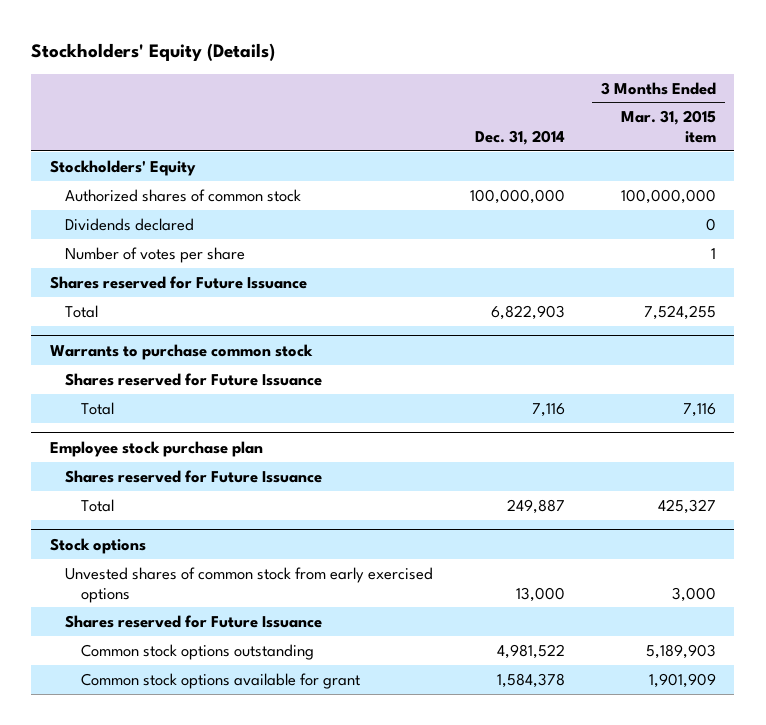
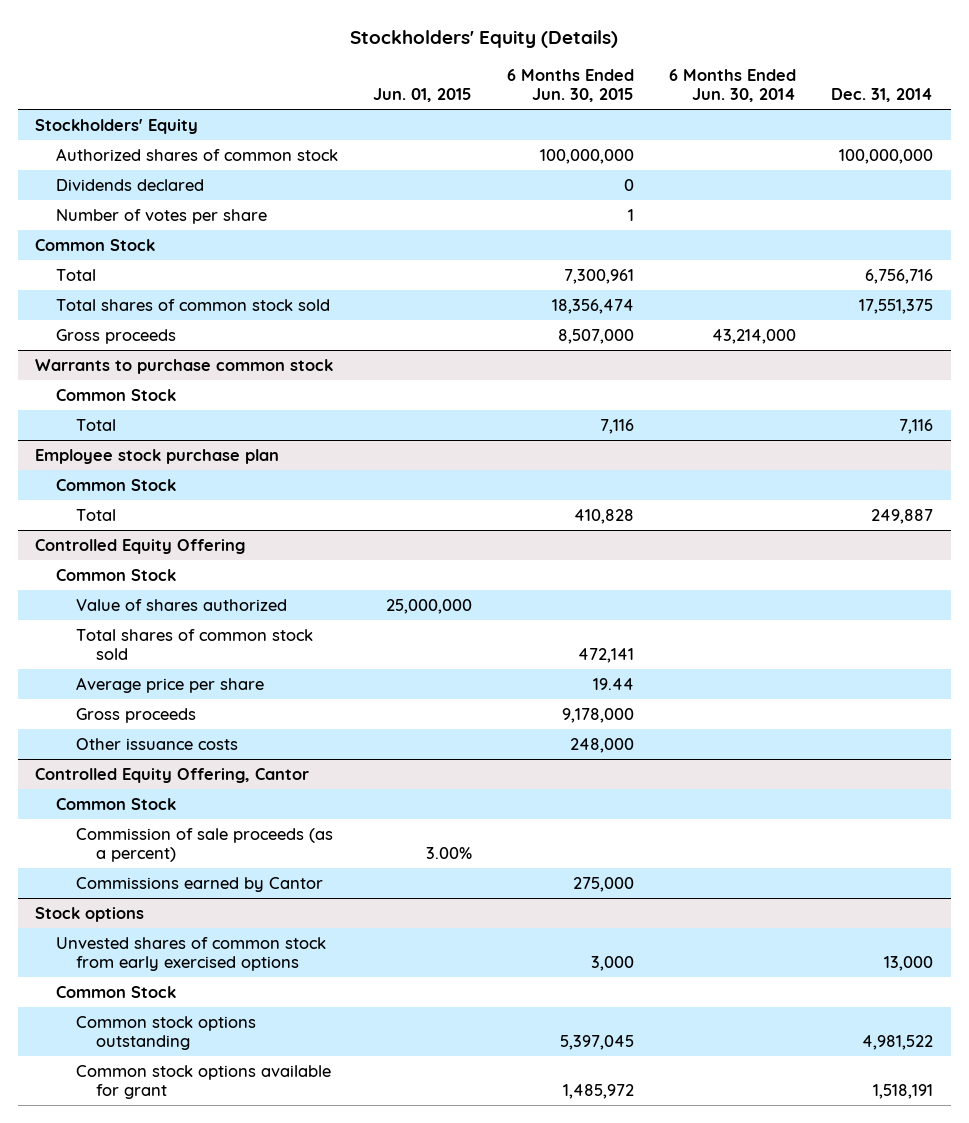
- | Dec. 31, 2014 | 3 Months Ended Mar. 31, 2015 item
+ | Jun. 01, 2015 | 6 Months Ended Jun. 30, 2015 | 6 Months Ended Jun. 30, 2014 | Dec. 31, 2014
- Shares reserved for Future Issuance
- Total | 6,822,903 | 7,524,255
+ Common Stock
+ Total | | 7,300,961 | | 6,756,716
+ Total shares of common stock sold | | 18,356,474 | | 17,551,375
+ Gross proceeds | | 8,507,000 | 43,214,000 |
@ Warrants to purchase common stock
- Shares reserved for Future Issuance
+ Common Stock
@ Employee stock purchase plan
- Shares reserved for Future Issuance
+ Common Stock
+ Controlled Equity Offering
+ Common Stock
+ Value of shares authorized | 25,000,000 | | |
+ Total shares of common stock sold | | 472,141 | |
+ Average price per share | | 19.44 | |
+ Gross proceeds | | 9,178,000 | |
+ Other issuance costs | | 248,000 | |
+ Controlled Equity Offering, Cantor
+ Common Stock
+ Commission of sale proceeds (as a percent) | 3.00% | | |
+ Commissions earned by Cantor | | 275,000 | |
@ Stock options
- Shares reserved for Future Issuance
+ Common Stock
- Common stock options available for grant | 1,584,378 | 1,901,909
+ Common stock options available for grant | | 1,485,972 | | 1,518,191

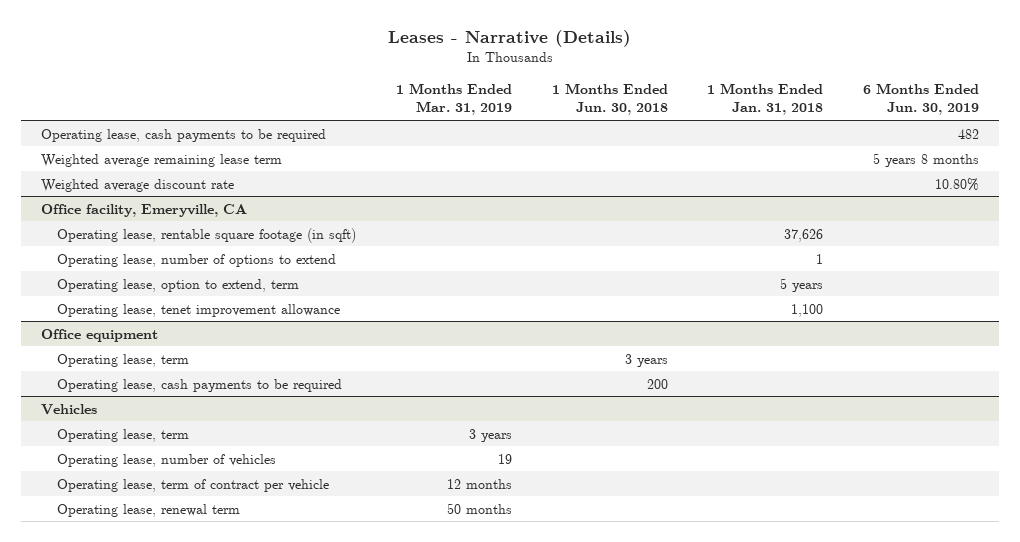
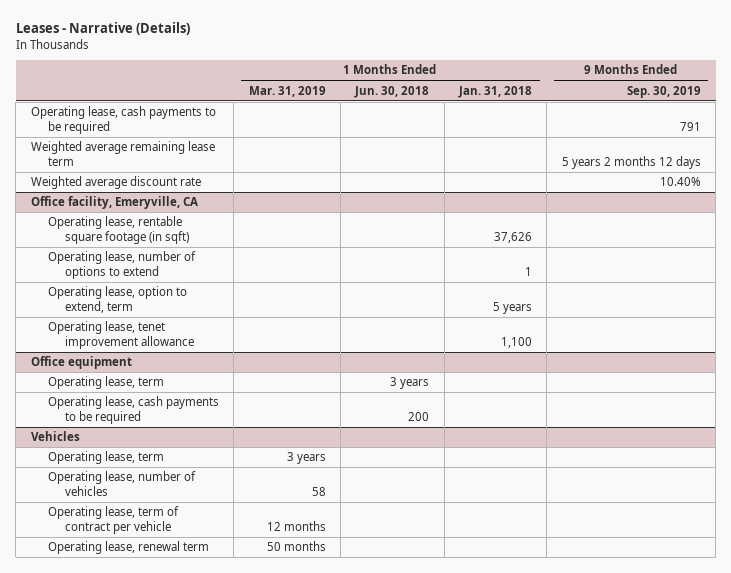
- | 1 Months Ended Mar. 31, 2019 | 1 Months Ended Jun. 30, 2018 | 1 Months Ended Jan. 31, 2018 | 6 Months Ended Jun. 30, 2019
+ | 1 Months Ended Mar. 31, 2019 | 1 Months Ended Jun. 30, 2018 | 1 Months Ended Jan. 31, 2018 | 9 Months Ended Sep. 30, 2019
@ Vehicles
- Operating lease, number of vehicles | 19 | | |
+ Operating lease, number of vehicles | 58 | | |

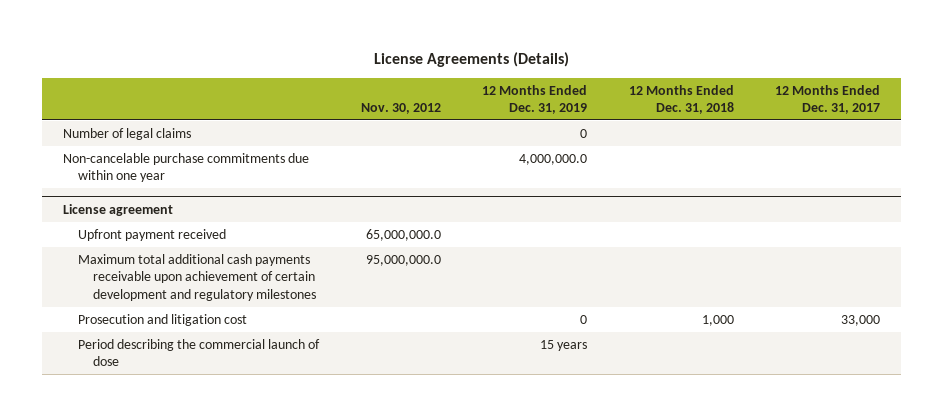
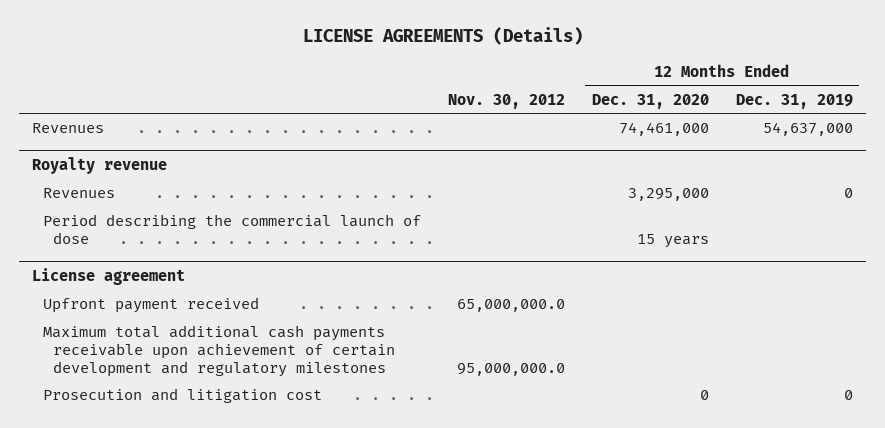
- License Agreements (Details)
+ LICENSE AGREEMENTS (Details)
- | Nov. 30, 2012 | 12 Months Ended Dec. 31, 2019 | 12 Months Ended Dec. 31, 2018 | 12 Months Ended Dec. 31, 2017
+ | Nov. 30, 2012 | 12 Months Ended Dec. 31, 2020 | 12 Months Ended Dec. 31, 2019
- Number of legal claims | | 0 | |
- Non-cancelable purchase commitments due within one year | | 4,000,000.0 | |
+ Revenues | | 74,461,000 | 54,637,000
+ Royalty revenue
+ Revenues | | 3,295,000 | 0
+ Period describing the commercial launch of dose | | 15 years |
@ License agreement
- Period describing the commercial launch of dose | | 15 years | |

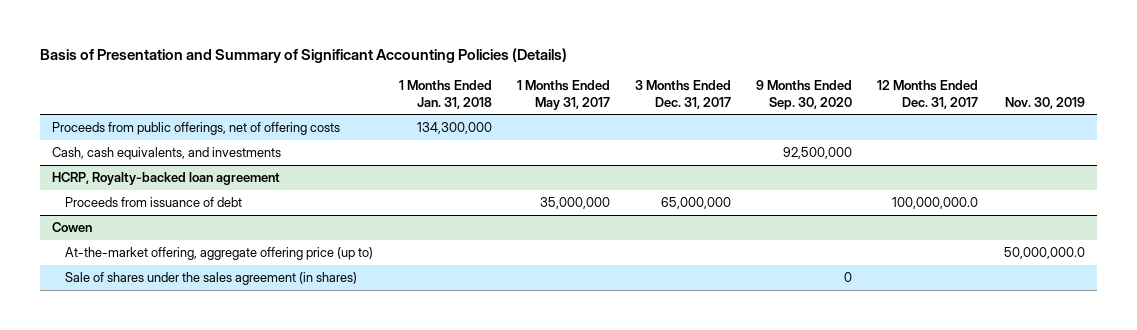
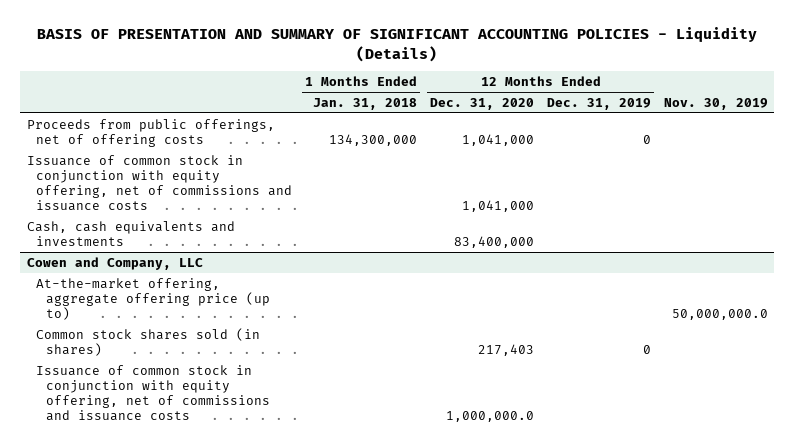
- Basis of Presentation and Summary of Significant Accounting Policies (Details)
+ BASIS OF PRESENTATION AND SUMMARY OF SIGNIFICANT ACCOUNTING POLICIES - Liquidity (Details)
- | 1 Months Ended Jan. 31, 2018 | 1 Months Ended May 31, 2017 | 3 Months Ended Dec. 31, 2017 | 9 Months Ended Sep. 30, 2020 | 12 Months Ended Dec. 31, 2017 | Nov. 30, 2019
+ | 1 Months Ended Jan. 31, 2018 | 12 Months Ended Dec. 31, 2020 | 12 Months Ended Dec. 31, 2019 | Nov. 30, 2019
- Cash, cash equivalents, and investments | | | | 92,500,000 | |
- HCRP, Royalty-backed loan agreement
- Proceeds from issuance of debt | | 35,000,000 | 65,000,000 | | 100,000,000.0 |
- Cowen
+ Issuance of common stock in conjunction with equity offering, net of commissions and issuance costs | | 1,041,000 | |
+ Cash, cash equivalents and investments | | 83,400,000 | |
+ Cowen and Company, LLC
- Sale of shares under the sales agreement (in shares) | | | | 0 | |
+ Common stock shares sold (in shares) | | 217,403 | 0 |
+ Issuance of common stock in conjunction with equity offering, net of commissions and issuance costs | | 1,000,000.0 | |

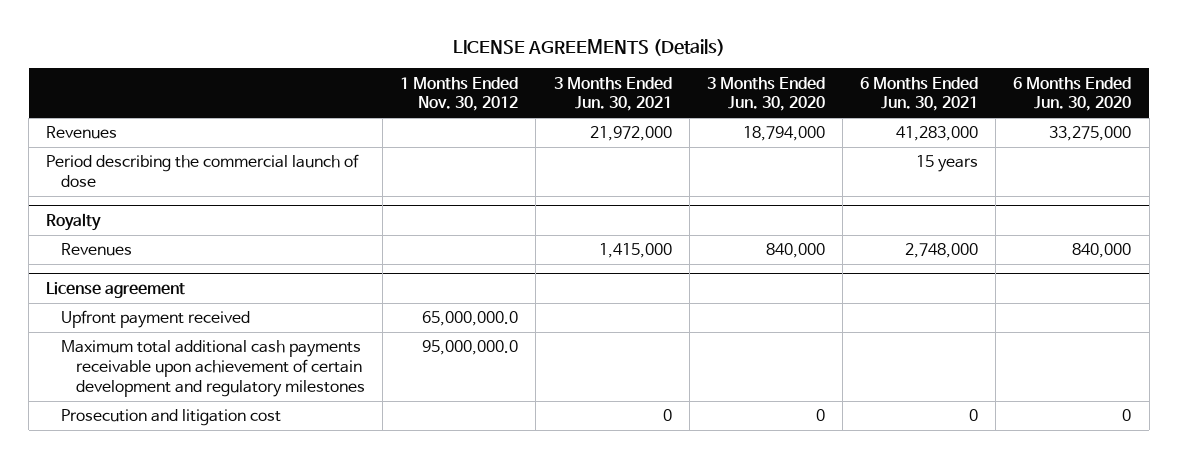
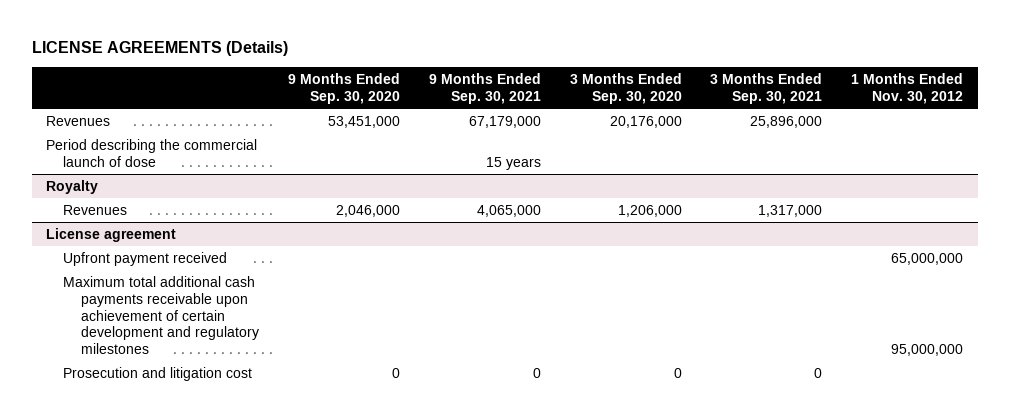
- | 1 Months Ended Nov. 30, 2012 | 3 Months Ended Jun. 30, 2021 | 3 Months Ended Jun. 30, 2020 | 6 Months Ended Jun. 30, 2021 | 6 Months Ended Jun. 30, 2020
+ | 9 Months Ended Sep. 30, 2020 | 9 Months Ended Sep. 30, 2021 | 3 Months Ended Sep. 30, 2020 | 3 Months Ended Sep. 30, 2021 | 1 Months Ended Nov. 30, 2012
@ License agreement
- Upfront payment received | 65,000,000.0 | | | |
- Maximum total additional cash payments receivable upon achievement of certain development and regulatory milestones | 95,000,000.0 | | | |
+ Upfront payment received | | | | | 65,000,000
+ Maximum total additional cash payments receivable upon achievement of certain development and regulatory milestones | | | | | 95,000,000

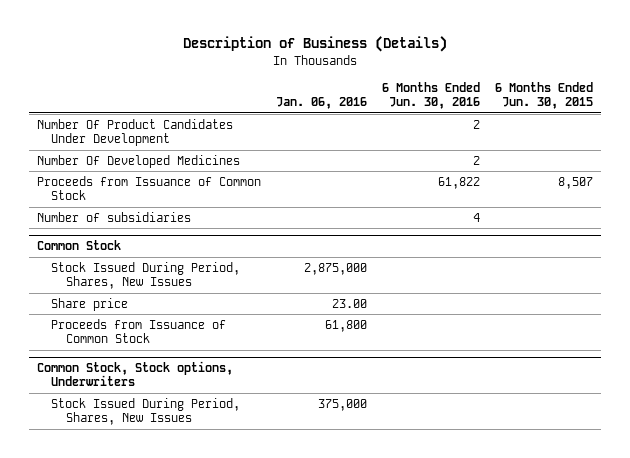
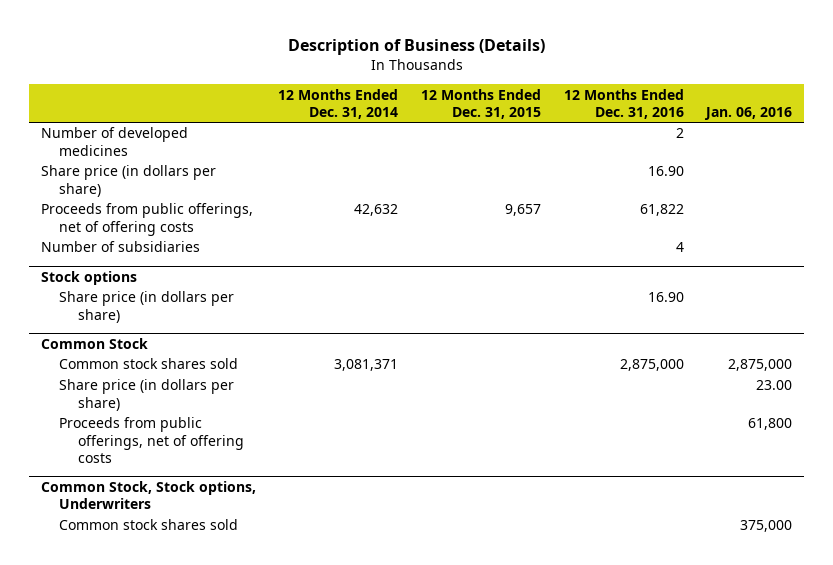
- | Jan. 06, 2016 | 6 Months Ended Jun. 30, 2016 | 6 Months Ended Jun. 30, 2015
+ | 12 Months Ended Dec. 31, 2014 | 12 Months Ended Dec. 31, 2015 | 12 Months Ended Dec. 31, 2016 | Jan. 06, 2016
- Number Of Product Candidates Under Development | | 2 |
- Number Of Developed Medicines | | 2 |
- Proceeds from Issuance of Common Stock | | 61,822 | 8,507
+ Number of developed medicines | | | 2 |
+ Share price (in dollars per share) | | | 16.90 |
+ Proceeds from public offerings, net of offering costs | 42,632 | 9,657 | 61,822 |
+ Stock options
+ Share price (in dollars per share) | | | 16.90 |
@ Common Stock
- Stock Issued During Period, Shares, New Issues | 2,875,000 | |
- Share price | 23.00 | |
- Proceeds from Issuance of Common Stock | 61,800 | |
+ Common stock shares sold | 3,081,371 | | 2,875,000 | 2,875,000
+ Share price (in dollars per share) | | | | 23.00
+ Proceeds from public offerings, net of offering costs | | | | 61,800
@ Common Stock, Stock options, Underwriters
- Stock Issued During Period, Shares, New Issues | 375,000 | |
+ Common stock shares sold | | | | 375,000

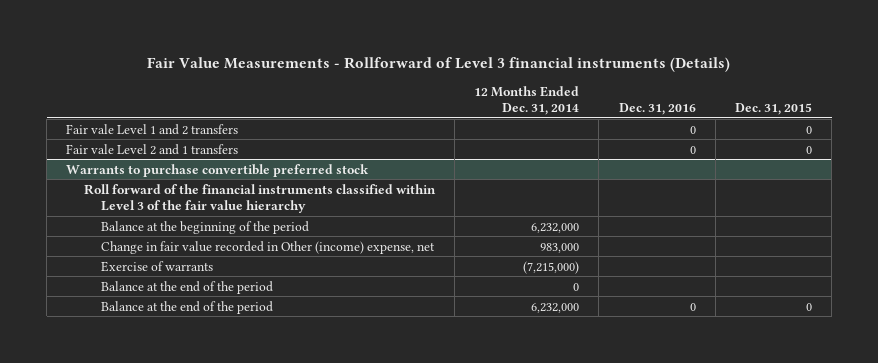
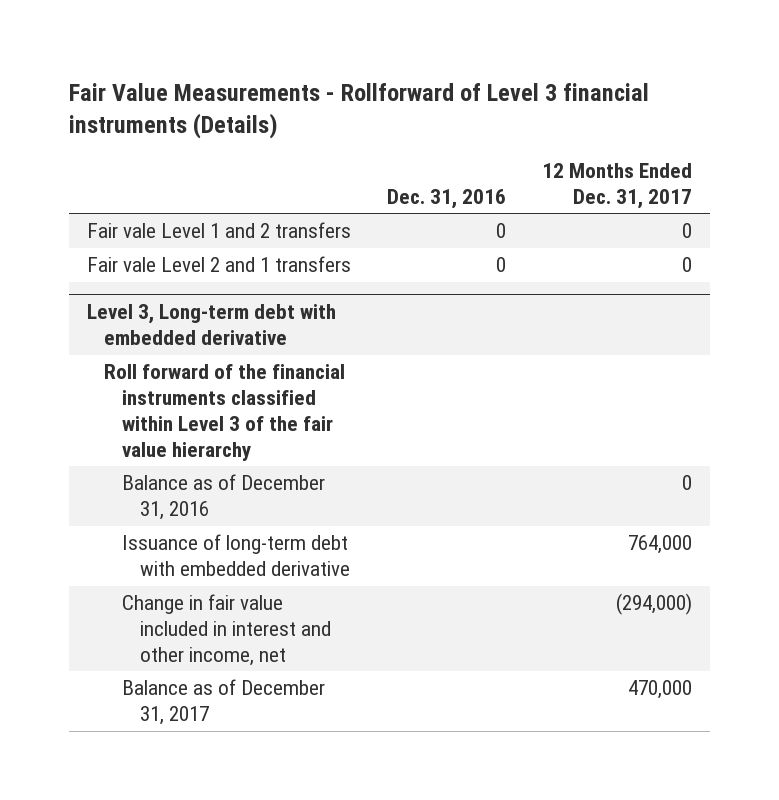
- | 12 Months Ended Dec. 31, 2014 | Dec. 31, 2016 | Dec. 31, 2015
+ | Dec. 31, 2016 | 12 Months Ended Dec. 31, 2017
- Warrants to purchase convertible preferred stock
- Roll forward of the financial instruments classified within Level 3 of the fair value hierarchy
- Balance at the beginning of the period | 6,232,000 | |
- Change in fair value recorded in Other (income) expense, net | 983,000 | |
- Exercise of warrants | (7,215,000) | |
- Balance at the end of the period | 0 | |
- Balance at the end of the period | 6,232,000 | 0 | 0
+ Level 3, Long-term debt with embedded derivative
+ Roll forward of the financial instruments classified within Level 3 of the fair value hierarchy
+ Balance as of December 31, 2016 | | 0
+ Issuance of long-term debt with embedded derivative | | 764,000
+ Change in fair value included in interest and other income, net | | (294,000)
+ Balance as of December 31, 2017 | | 470,000

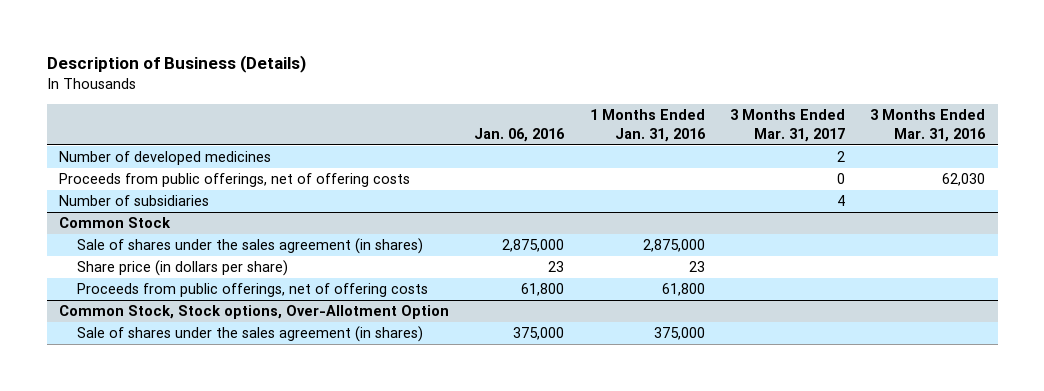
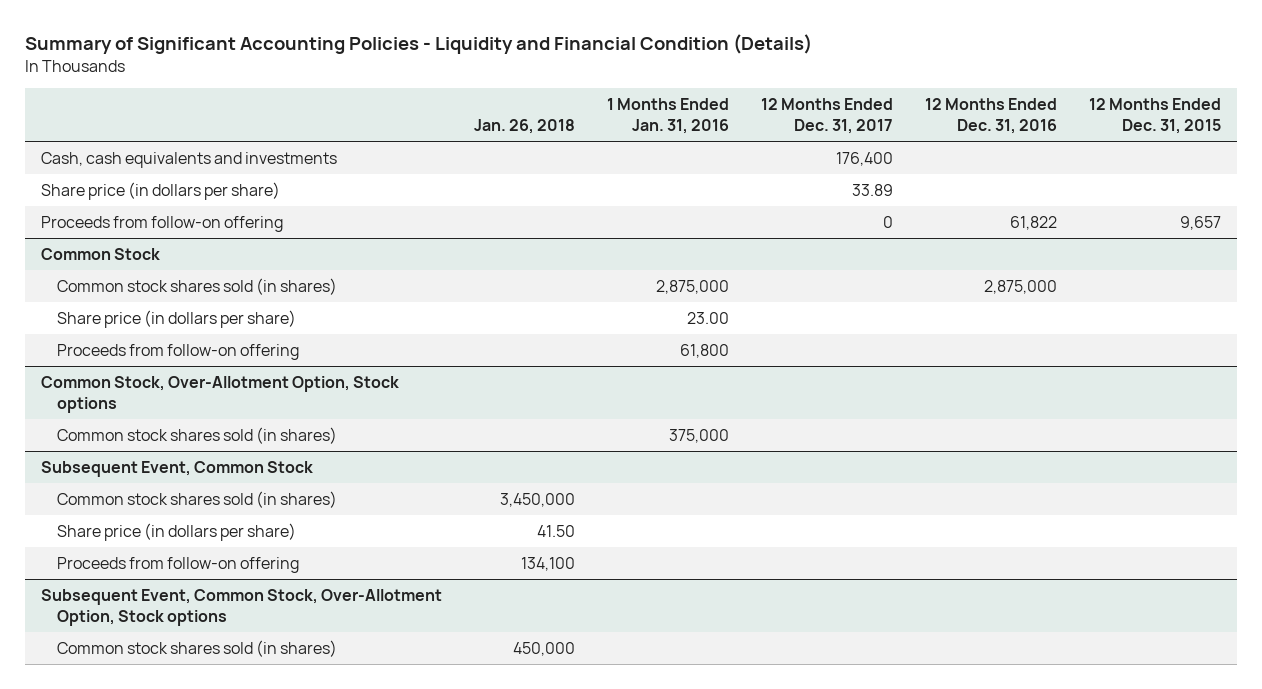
- Description of Business (Details)
+ Summary of Significant Accounting Policies - Liquidity and Financial Condition (Details)
- | Jan. 06, 2016 | 1 Months Ended Jan. 31, 2016 | 3 Months Ended Mar. 31, 2017 | 3 Months Ended Mar. 31, 2016
+ | Jan. 26, 2018 | 1 Months Ended Jan. 31, 2016 | 12 Months Ended Dec. 31, 2017 | 12 Months Ended Dec. 31, 2016 | 12 Months Ended Dec. 31, 2015
- Number of developed medicines | | | 2 |
- Proceeds from public offerings, net of offering costs | | | 0 | 62,030
- Number of subsidiaries | | | 4 |
+ Cash, cash equivalents and investments | | | 176,400 | |
+ Share price (in dollars per share) | | | 33.89 | |
+ Proceeds from follow-on offering | | | 0 | 61,822 | 9,657
@ Common Stock
- Sale of shares under the sales agreement (in shares) | 2,875,000 | 2,875,000 | |
- Share price (in dollars per share) | 23 | 23 | |
- Proceeds from public offerings, net of offering costs | 61,800 | 61,800 | |
- Common Stock, Stock options, Over-Allotment Option
- Sale of shares under the sales agreement (in shares) | 375,000 | 375,000 | |
@ Common Stock
+ Common stock shares sold (in shares) | | 2,875,000 | | 2,875,000 |
+ Share price (in dollars per share) | | 23.00 | | |
+ Proceeds from follow-on offering | | 61,800 | | |
+ Common Stock, Over-Allotment Option, Stock options
+ Common stock shares sold (in shares) | | 375,000 | | |
+ Subsequent Event, Common Stock
+ Common stock shares sold (in shares) | 3,450,000 | | | |
+ Share price (in dollars per share) | 41.50 | | | |
+ Proceeds from follow-on offering | 134,100 | | | |
+ Subsequent Event, Common Stock, Over-Allotment Option, Stock options
+ Common stock shares sold (in shares) | 450,000 | | | |

